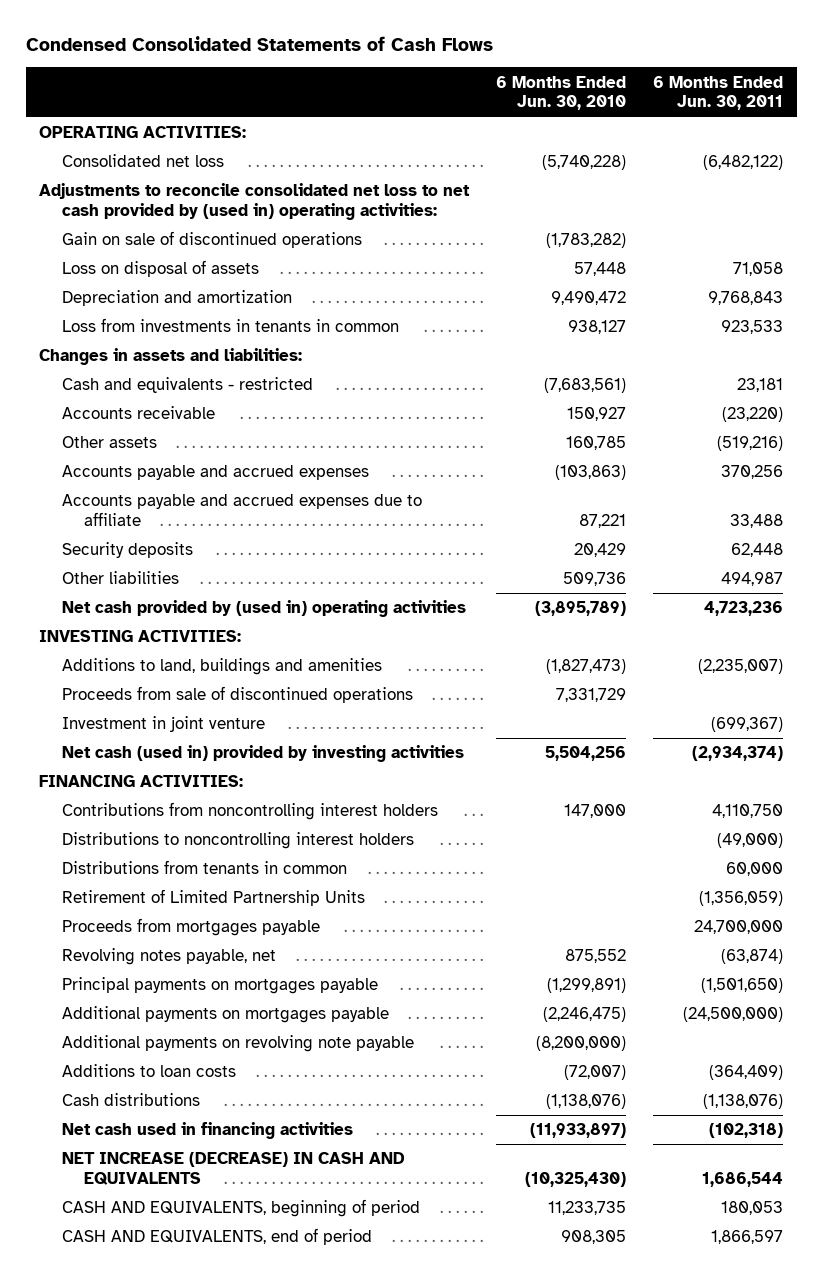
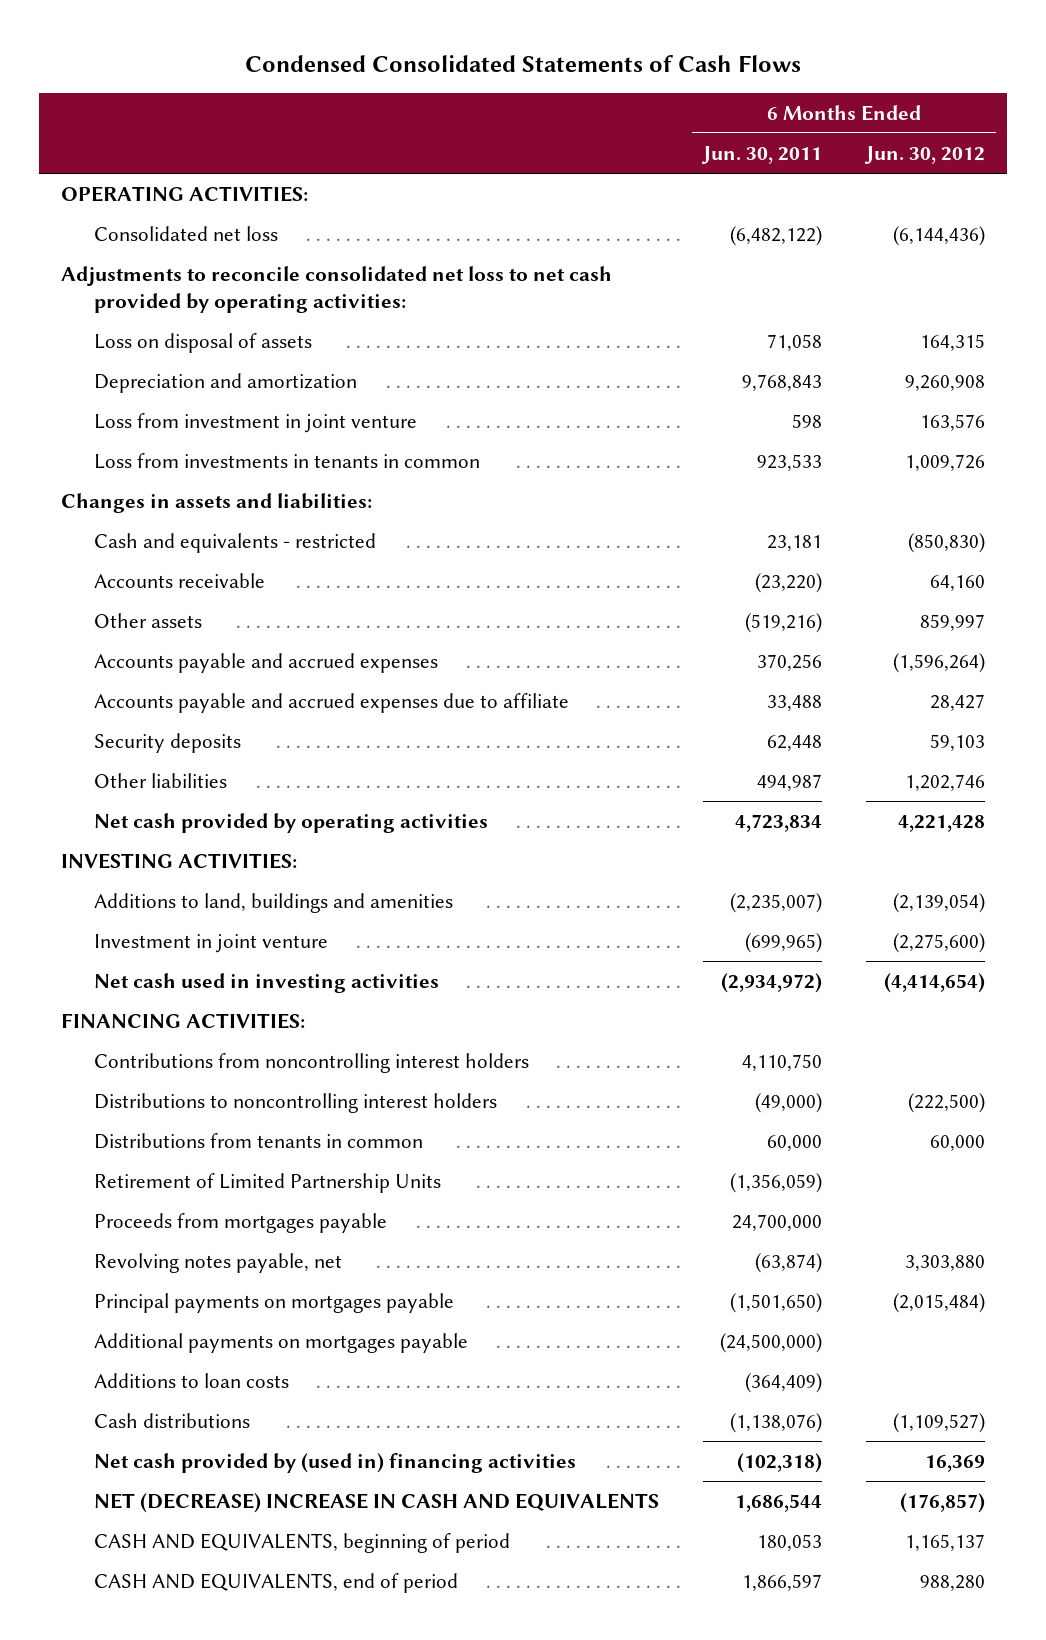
- | 6 Months Ended Jun. 30, 2010 | 6 Months Ended Jun. 30, 2011
+ | 6 Months Ended Jun. 30, 2011 | 6 Months Ended Jun. 30, 2012
- Adjustments to reconcile consolidated net loss to net cash provided by (used in) operating activities:
- Gain on sale of discontinued operations | (1,783,282) |
+ Adjustments to reconcile consolidated net loss to net cash provided by operating activities:
+ Loss from investment in joint venture | 598 | 163,576
- Net cash provided by (used in) operating activities | (3,895,789) | 4,723,236
+ Net cash provided by operating activities | 4,723,834 | 4,221,428
- Proceeds from sale of discontinued operations | 7,331,729 |
- Investment in joint venture | | (699,367)
- Net cash (used in) provided by investing activities | 5,504,256 | (2,934,374)
+ Investment in joint venture | (699,965) | (2,275,600)
+ Net cash used in investing activities | (2,934,972) | (4,414,654)
- Additional payments on revolving note payable | (8,200,000) |
- Net cash used in financing activities | (11,933,897) | (102,318)
- NET INCREASE (DECREASE) IN CASH AND EQUIVALENTS | (10,325,430) | 1,686,544
+ Net cash provided by (used in) financing activities | (102,318) | 16,369
+ NET (DECREASE) INCREASE IN CASH AND EQUIVALENTS | 1,686,544 | (176,857)

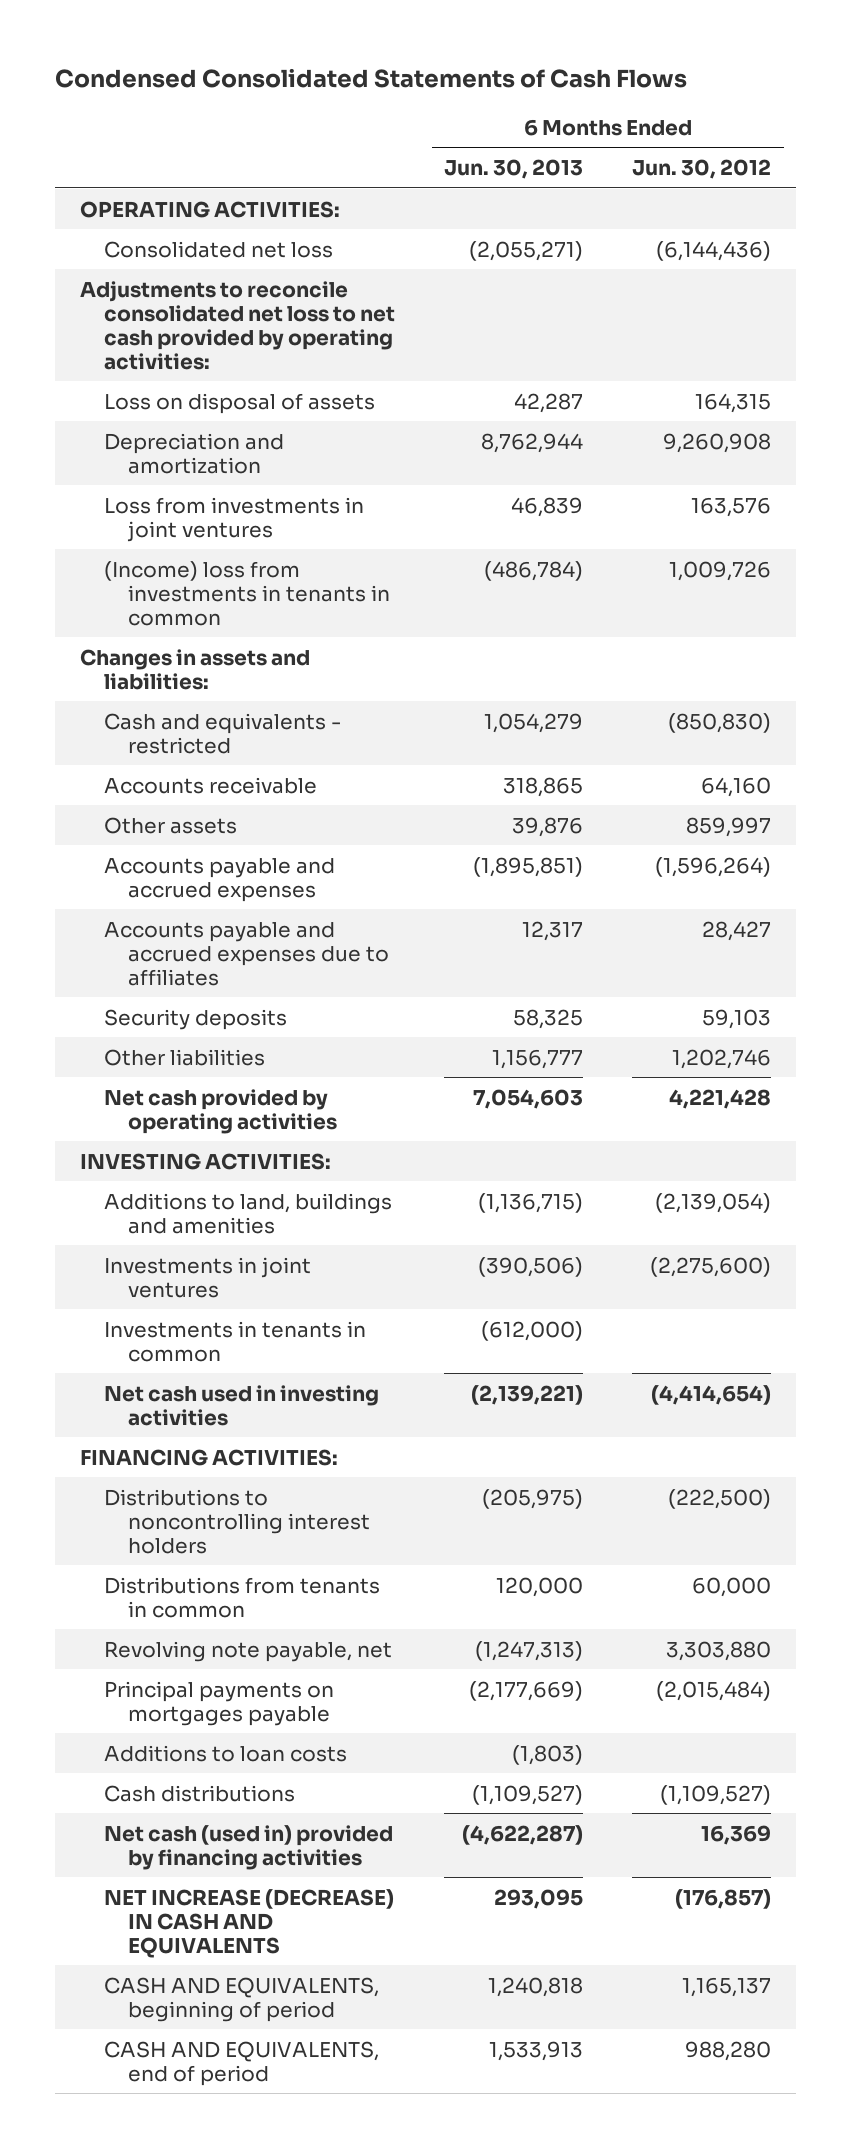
- | 6 Months Ended Jun. 30, 2011 | 6 Months Ended Jun. 30, 2012
+ | 6 Months Ended Jun. 30, 2013 | 6 Months Ended Jun. 30, 2012
- Loss from investment in joint venture | 598 | 163,576
- Loss from investments in tenants in common | 923,533 | 1,009,726
+ Loss from investments in joint ventures | 46,839 | 163,576
+ (Income) loss from investments in tenants in common | (486,784) | 1,009,726
- Accounts payable and accrued expenses due to affiliate | 33,488 | 28,427
+ Accounts payable and accrued expenses due to affiliates | 12,317 | 28,427
- Investment in joint venture | (699,965) | (2,275,600)
+ Investments in joint ventures | (390,506) | (2,275,600)
+ Investments in tenants in common | (612,000) |
- Contributions from noncontrolling interest holders | 4,110,750 |
- Retirement of Limited Partnership Units | (1,356,059) |
- Proceeds from mortgages payable | 24,700,000 |
- Revolving notes payable, net | (63,874) | 3,303,880
+ Revolving note payable, net | (1,247,313) | 3,303,880
- Additional payments on mortgages payable | (24,500,000) |
- Net cash provided by (used in) financing activities | (102,318) | 16,369
- NET (DECREASE) INCREASE IN CASH AND EQUIVALENTS | 1,686,544 | (176,857)
+ Net cash (used in) provided by financing activities | (4,622,287) | 16,369
+ NET INCREASE (DECREASE) IN CASH AND EQUIVALENTS | 293,095 | (176,857)

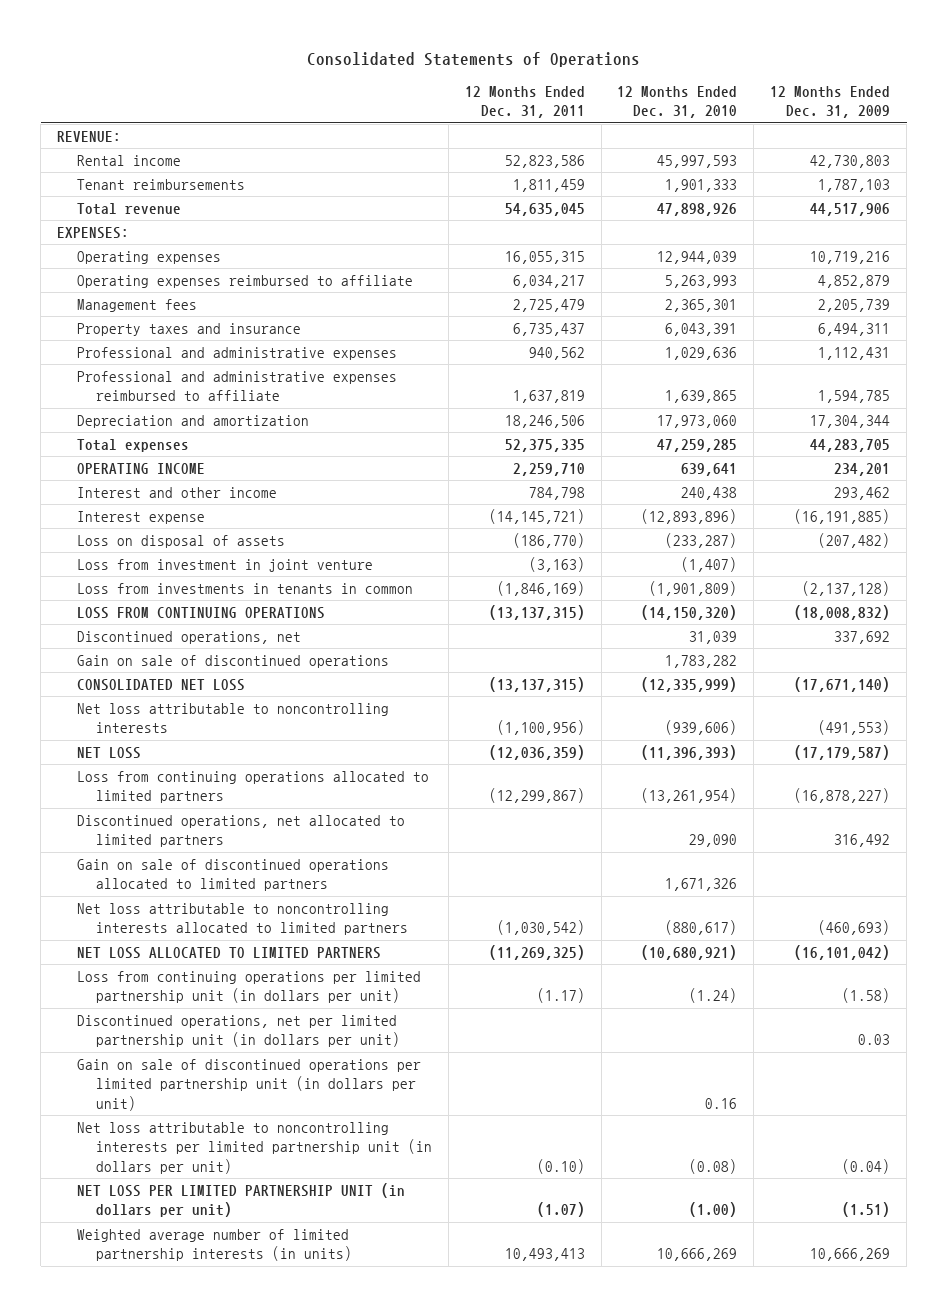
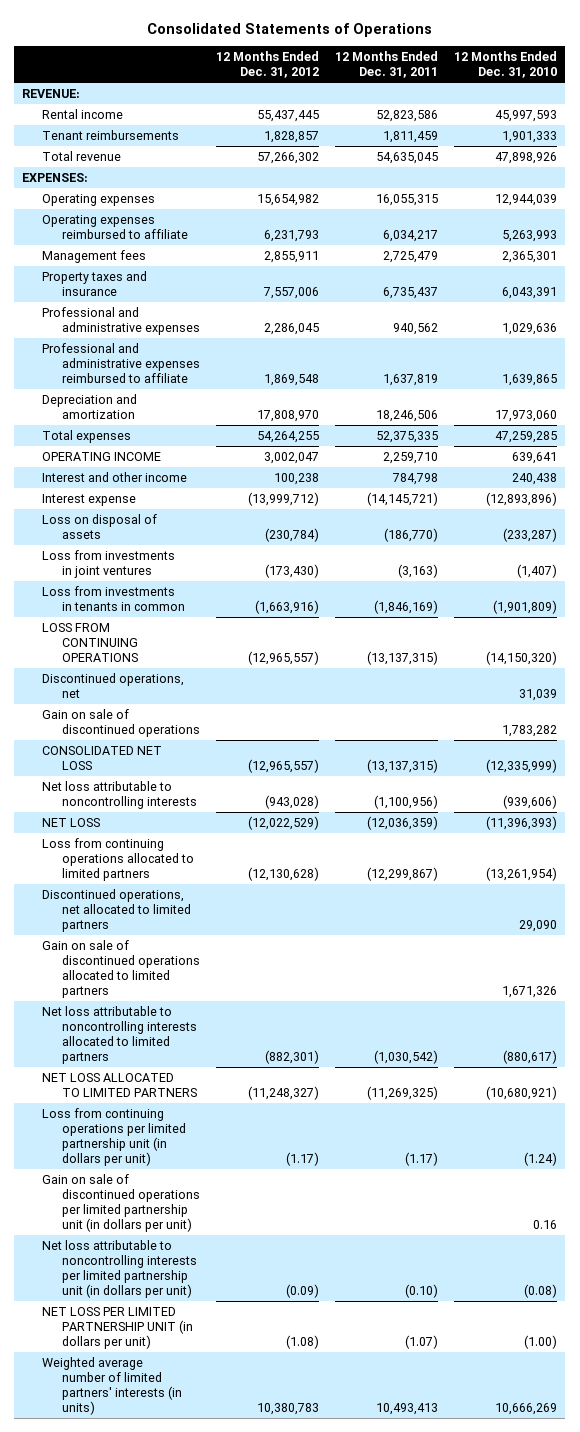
- | 12 Months Ended Dec. 31, 2011 | 12 Months Ended Dec. 31, 2010 | 12 Months Ended Dec. 31, 2009
+ | 12 Months Ended Dec. 31, 2012 | 12 Months Ended Dec. 31, 2011 | 12 Months Ended Dec. 31, 2010
- Loss from investment in joint venture | (3,163) | (1,407) |
+ Loss from investments in joint ventures | (173,430) | (3,163) | (1,407)
- Discontinued operations, net per limited partnership unit (in dollars per unit) | | | 0.03
- Weighted average number of limited partnership interests (in units) | 10,493,413 | 10,666,269 | 10,666,269
+ Weighted average number of limited partners' interests (in units) | 10,380,783 | 10,493,413 | 10,666,269

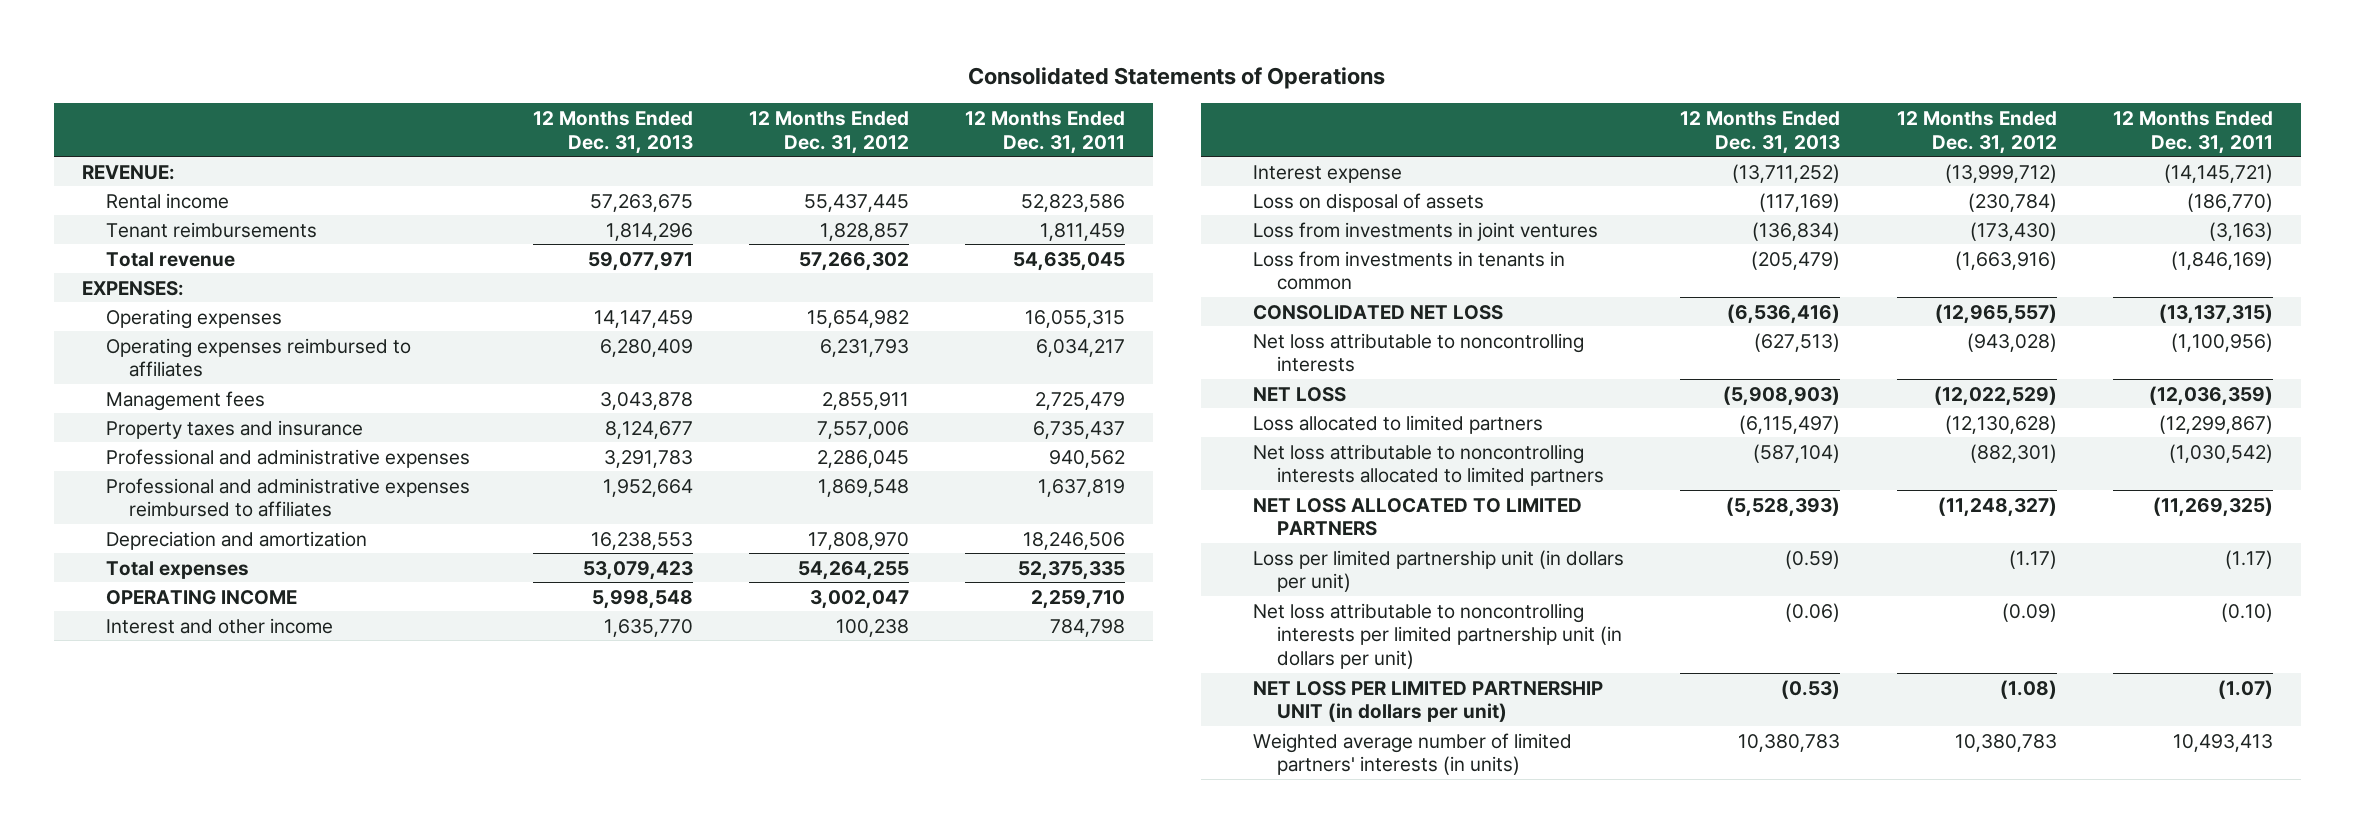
- | 12 Months Ended Dec. 31, 2012 | 12 Months Ended Dec. 31, 2011 | 12 Months Ended Dec. 31, 2010
+ | 12 Months Ended Dec. 31, 2013 | 12 Months Ended Dec. 31, 2012 | 12 Months Ended Dec. 31, 2011
- Operating expenses reimbursed to affiliate | 6,231,793 | 6,034,217 | 5,263,993
+ Operating expenses reimbursed to affiliates | 6,280,409 | 6,231,793 | 6,034,217
- Professional and administrative expenses reimbursed to affiliate | 1,869,548 | 1,637,819 | 1,639,865
+ Professional and administrative expenses reimbursed to affiliates | 1,952,664 | 1,869,548 | 1,637,819
- LOSS FROM CONTINUING OPERATIONS | (12,965,557) | (13,137,315) | (14,150,320)
- Discontinued operations, net | | | 31,039
- Gain on sale of discontinued operations | | | 1,783,282
- Loss from continuing operations allocated to limited partners | (12,130,628) | (12,299,867) | (13,261,954)
- Discontinued operations, net allocated to limited partners | | | 29,090
- Gain on sale of discontinued operations allocated to limited partners | | | 1,671,326
+ Loss allocated to limited partners | (6,115,497) | (12,130,628) | (12,299,867)
- Loss from continuing operations per limited partnership unit (in dollars per unit) | (1.17) | (1.17) | (1.24)
- Gain on sale of discontinued operations per limited partnership unit (in dollars per unit) | | | 0.16
+ Loss per limited partnership unit (in dollars per unit) | (0.59) | (1.17) | (1.17)

